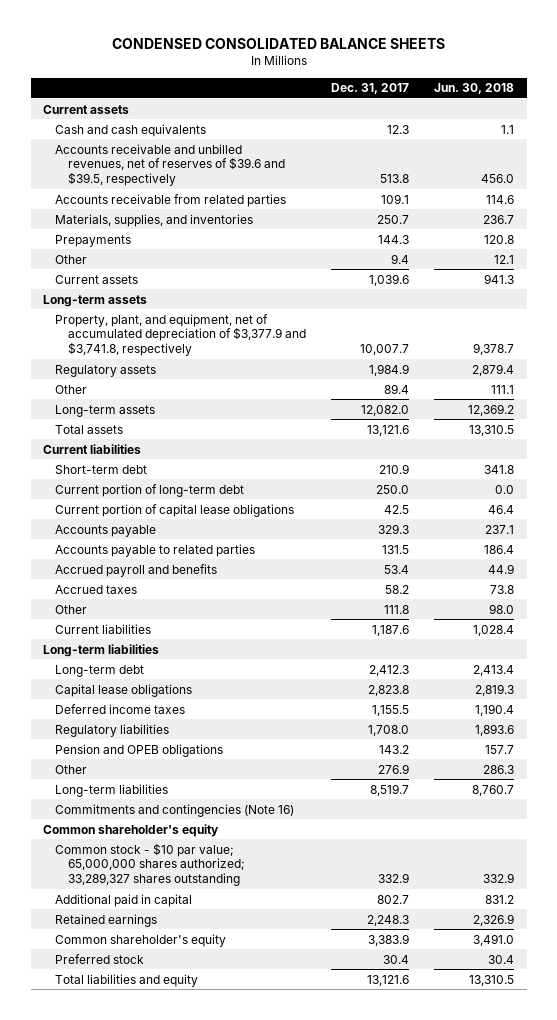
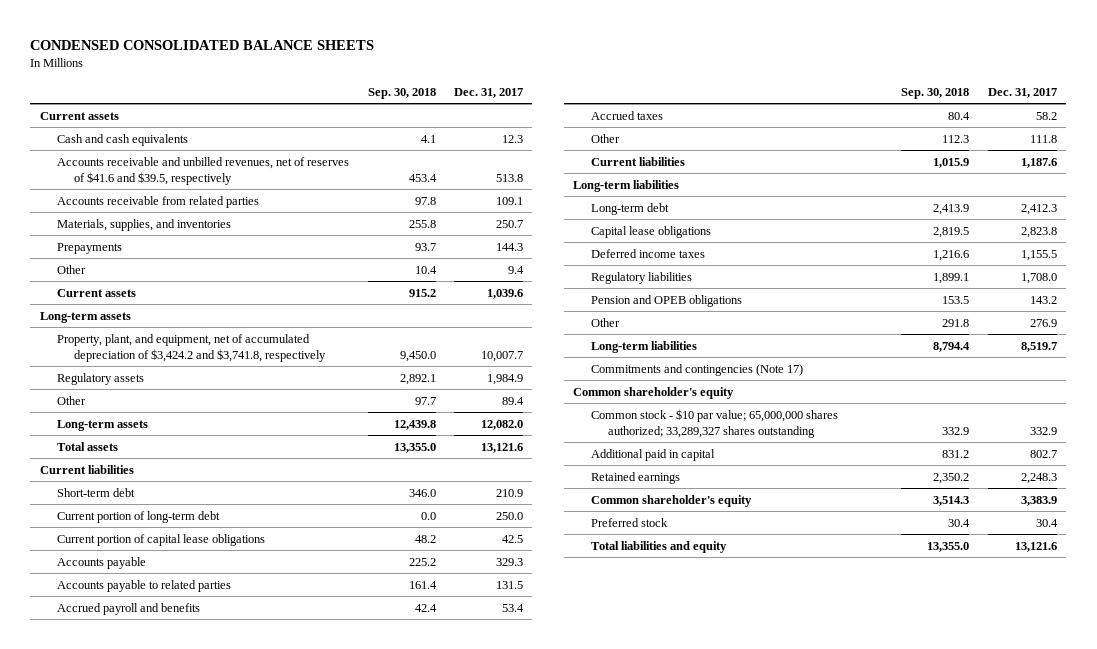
- | Dec. 31, 2017 | Jun. 30, 2018
+ | Sep. 30, 2018 | Dec. 31, 2017
- Accounts receivable and unbilled revenues, net of reserves of $39.6 and $39.5, respectively | 513.8 | 456.0
+ Accounts receivable and unbilled revenues, net of reserves of $41.6 and $39.5, respectively | 453.4 | 513.8
- Property, plant, and equipment, net of accumulated depreciation of $3,377.9 and $3,741.8, respectively | 10,007.7 | 9,378.7
+ Property, plant, and equipment, net of accumulated depreciation of $3,424.2 and $3,741.8, respectively | 9,450.0 | 10,007.7
- Commitments and contingencies (Note 16)
+ Commitments and contingencies (Note 17)

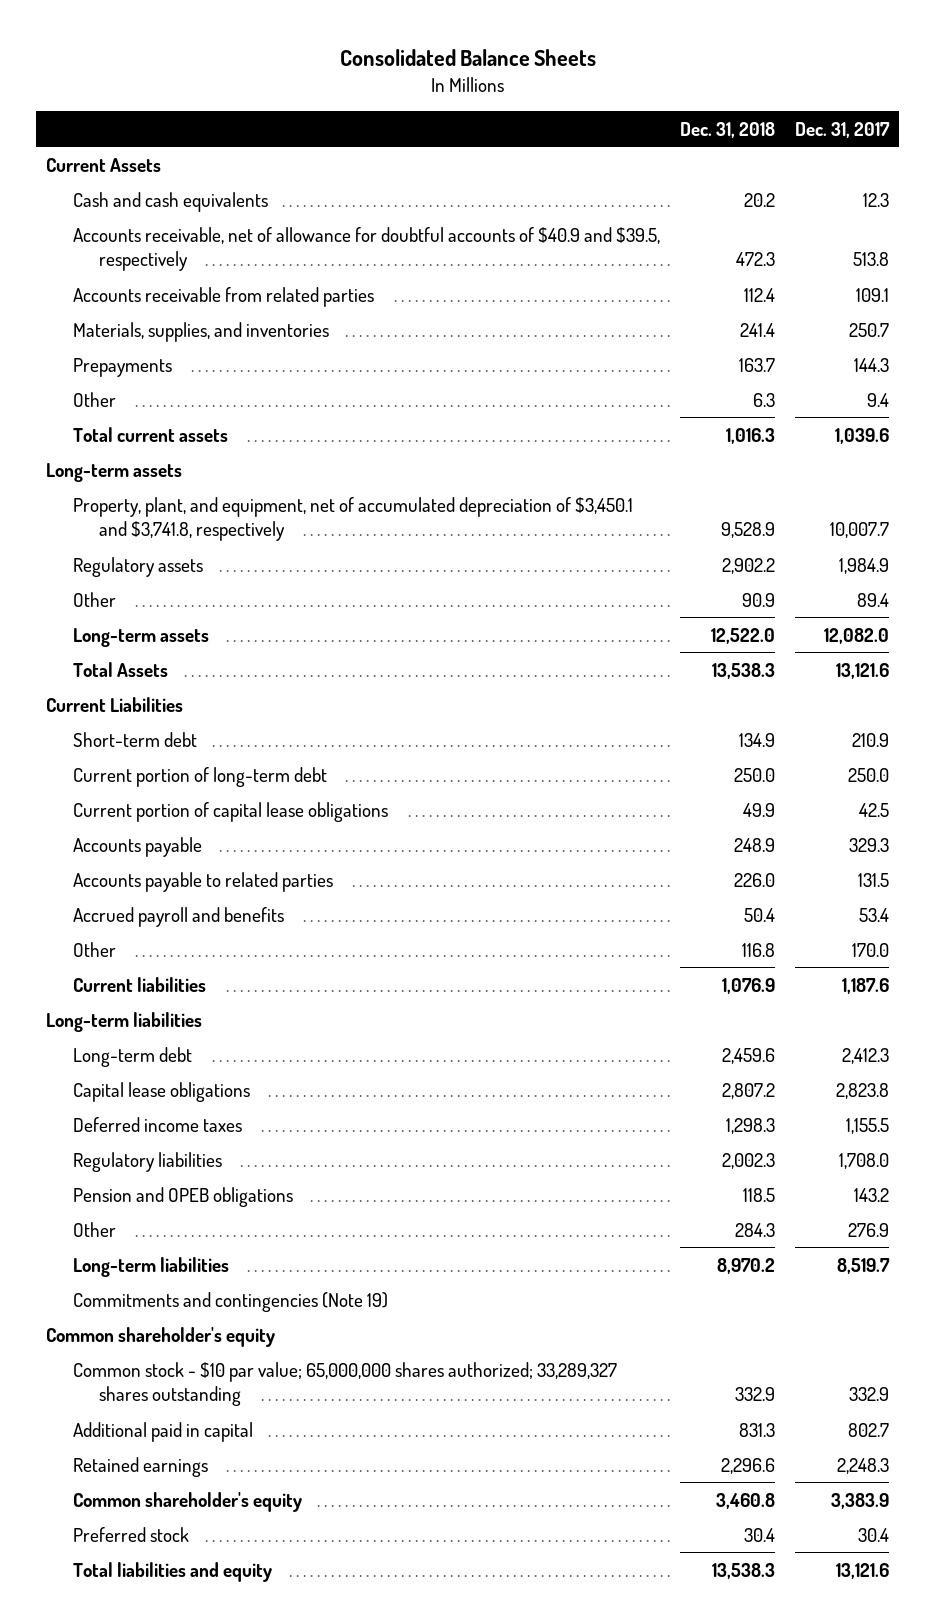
- CONDENSED CONSOLIDATED BALANCE SHEETS
+ Consolidated Balance Sheets
- | Sep. 30, 2018 | Dec. 31, 2017
+ | Dec. 31, 2018 | Dec. 31, 2017
- Current assets
+ Current Assets
- Accounts receivable and unbilled revenues, net of reserves of $41.6 and $39.5, respectively | 453.4 | 513.8
+ Accounts receivable, net of allowance for doubtful accounts of $40.9 and $39.5, respectively | 472.3 | 513.8
- Current assets | 915.2 | 1,039.6
+ Total current assets | 1,016.3 | 1,039.6
- Property, plant, and equipment, net of accumulated depreciation of $3,424.2 and $3,741.8, respectively | 9,450.0 | 10,007.7
+ Property, plant, and equipment, net of accumulated depreciation of $3,450.1 and $3,741.8, respectively | 9,528.9 | 10,007.7
- Total assets | 13,355.0 | 13,121.6
- Current liabilities
+ Total Assets | 13,538.3 | 13,121.6
+ Current Liabilities
- Accrued taxes | 80.4 | 58.2
- Other | 112.3 | 111.8
+ Other | 116.8 | 170.0
- Commitments and contingencies (Note 17)
+ Commitments and contingencies (Note 19)

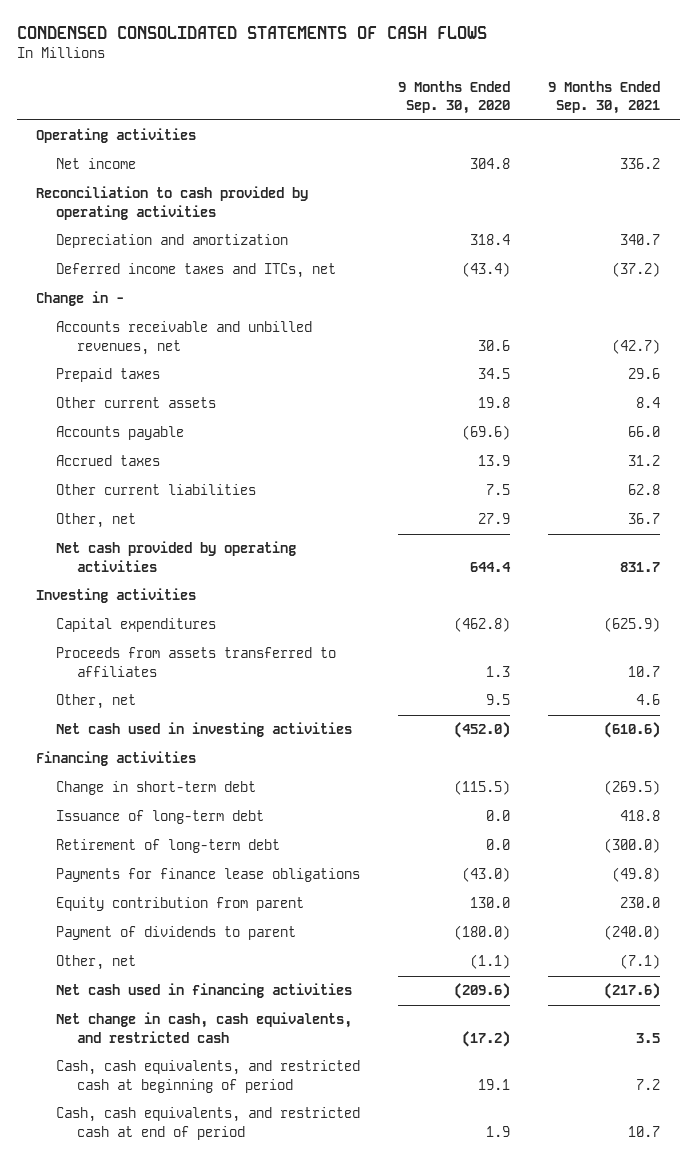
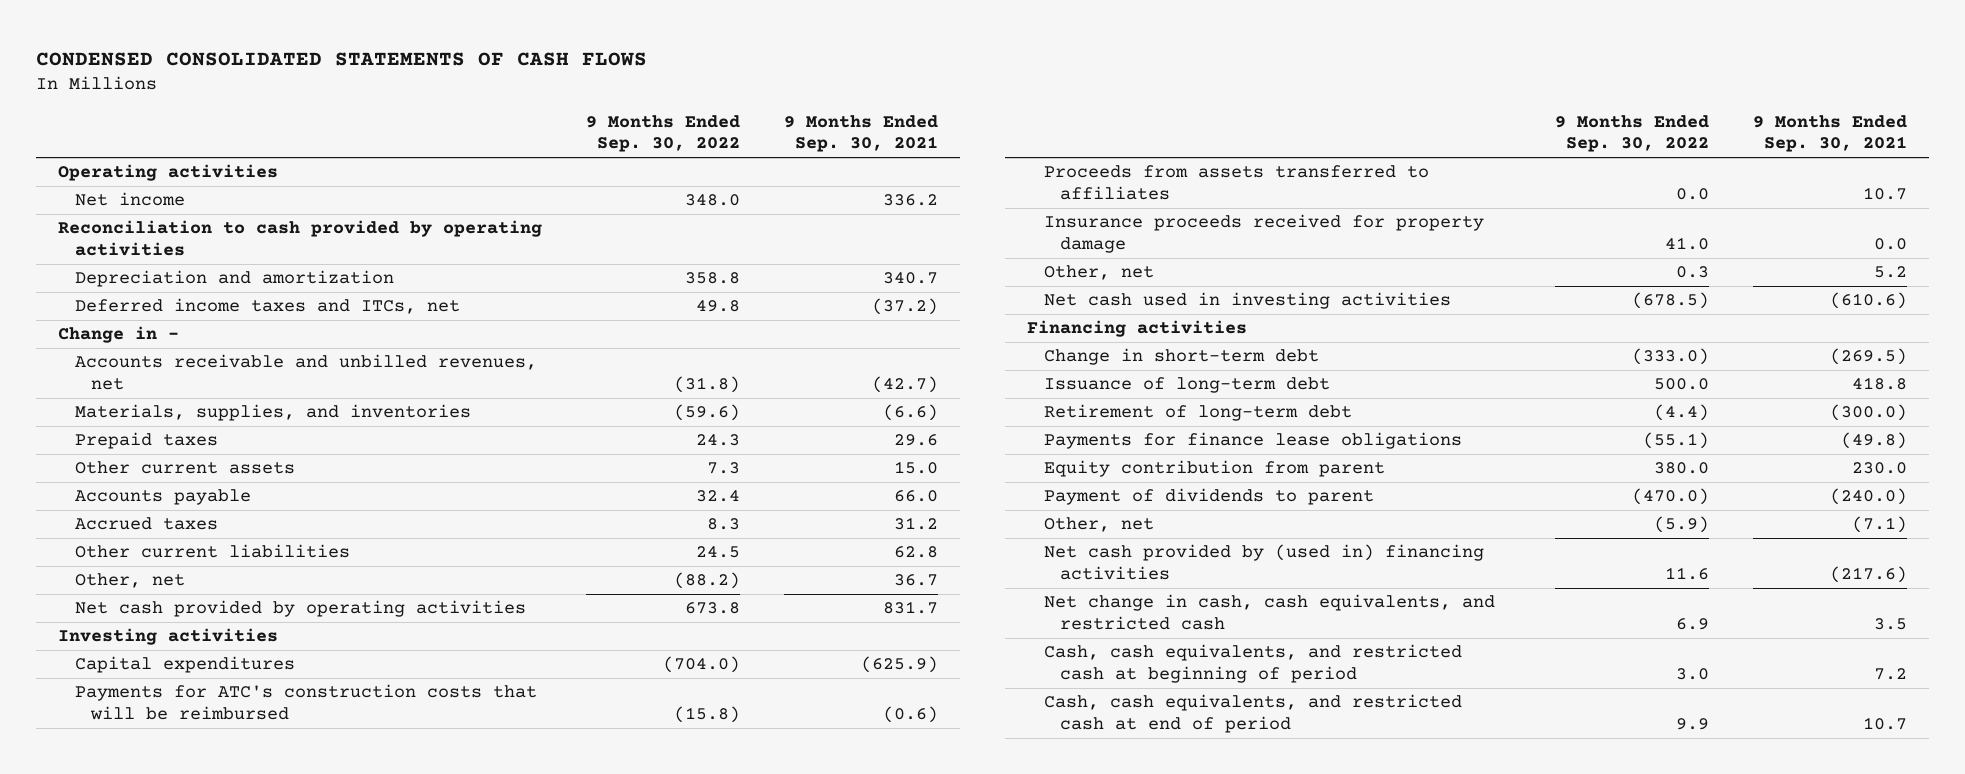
- | 9 Months Ended Sep. 30, 2020 | 9 Months Ended Sep. 30, 2021
+ | 9 Months Ended Sep. 30, 2022 | 9 Months Ended Sep. 30, 2021
+ Materials, supplies, and inventories | (59.6) | (6.6)
- Other current assets | 19.8 | 8.4
+ Other current assets | 7.3 | 15.0
+ Payments for ATC's construction costs that will be reimbursed | (15.8) | (0.6)
- Other, net | 9.5 | 4.6
+ Insurance proceeds received for property damage | 41.0 | 0.0
+ Other, net | 0.3 | 5.2
- Net cash used in financing activities | (209.6) | (217.6)
+ Net cash provided by (used in) financing activities | 11.6 | (217.6)

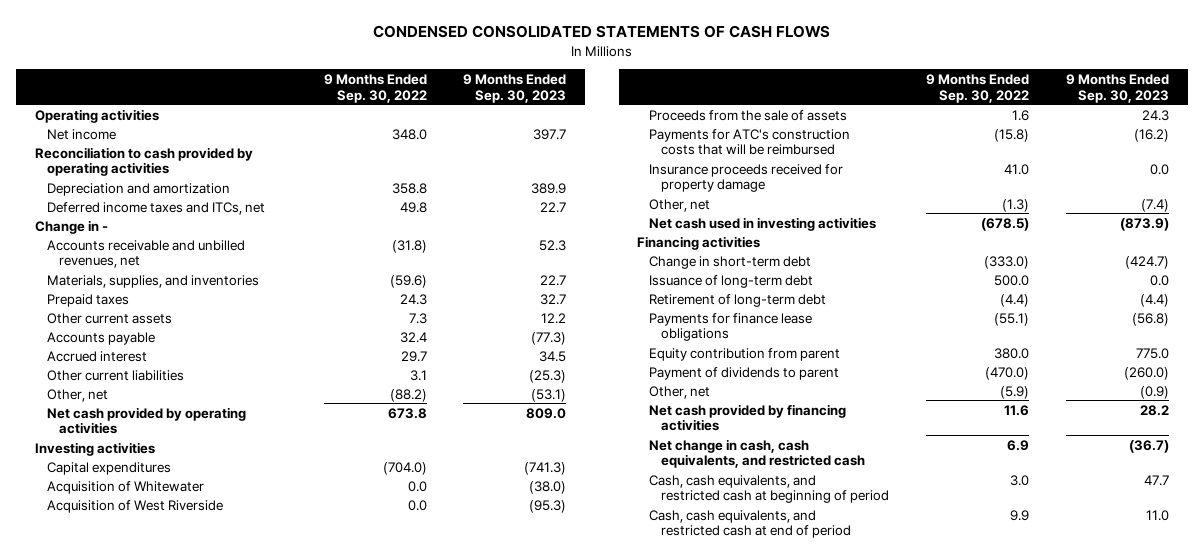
- | 9 Months Ended Sep. 30, 2022 | 9 Months Ended Sep. 30, 2021
+ | 9 Months Ended Sep. 30, 2022 | 9 Months Ended Sep. 30, 2023
- Accrued taxes | 8.3 | 31.2
- Other current liabilities | 24.5 | 62.8
+ Accrued interest | 29.7 | 34.5
+ Other current liabilities | 3.1 | (25.3)
+ Acquisition of Whitewater | 0.0 | (38.0)
+ Acquisition of West Riverside | 0.0 | (95.3)
+ Proceeds from the sale of assets | 1.6 | 24.3
- Proceeds from assets transferred to affiliates | 0.0 | 10.7
- Other, net | 0.3 | 5.2
+ Other, net | (1.3) | (7.4)
- Net cash provided by (used in) financing activities | 11.6 | (217.6)
+ Net cash provided by financing activities | 11.6 | 28.2

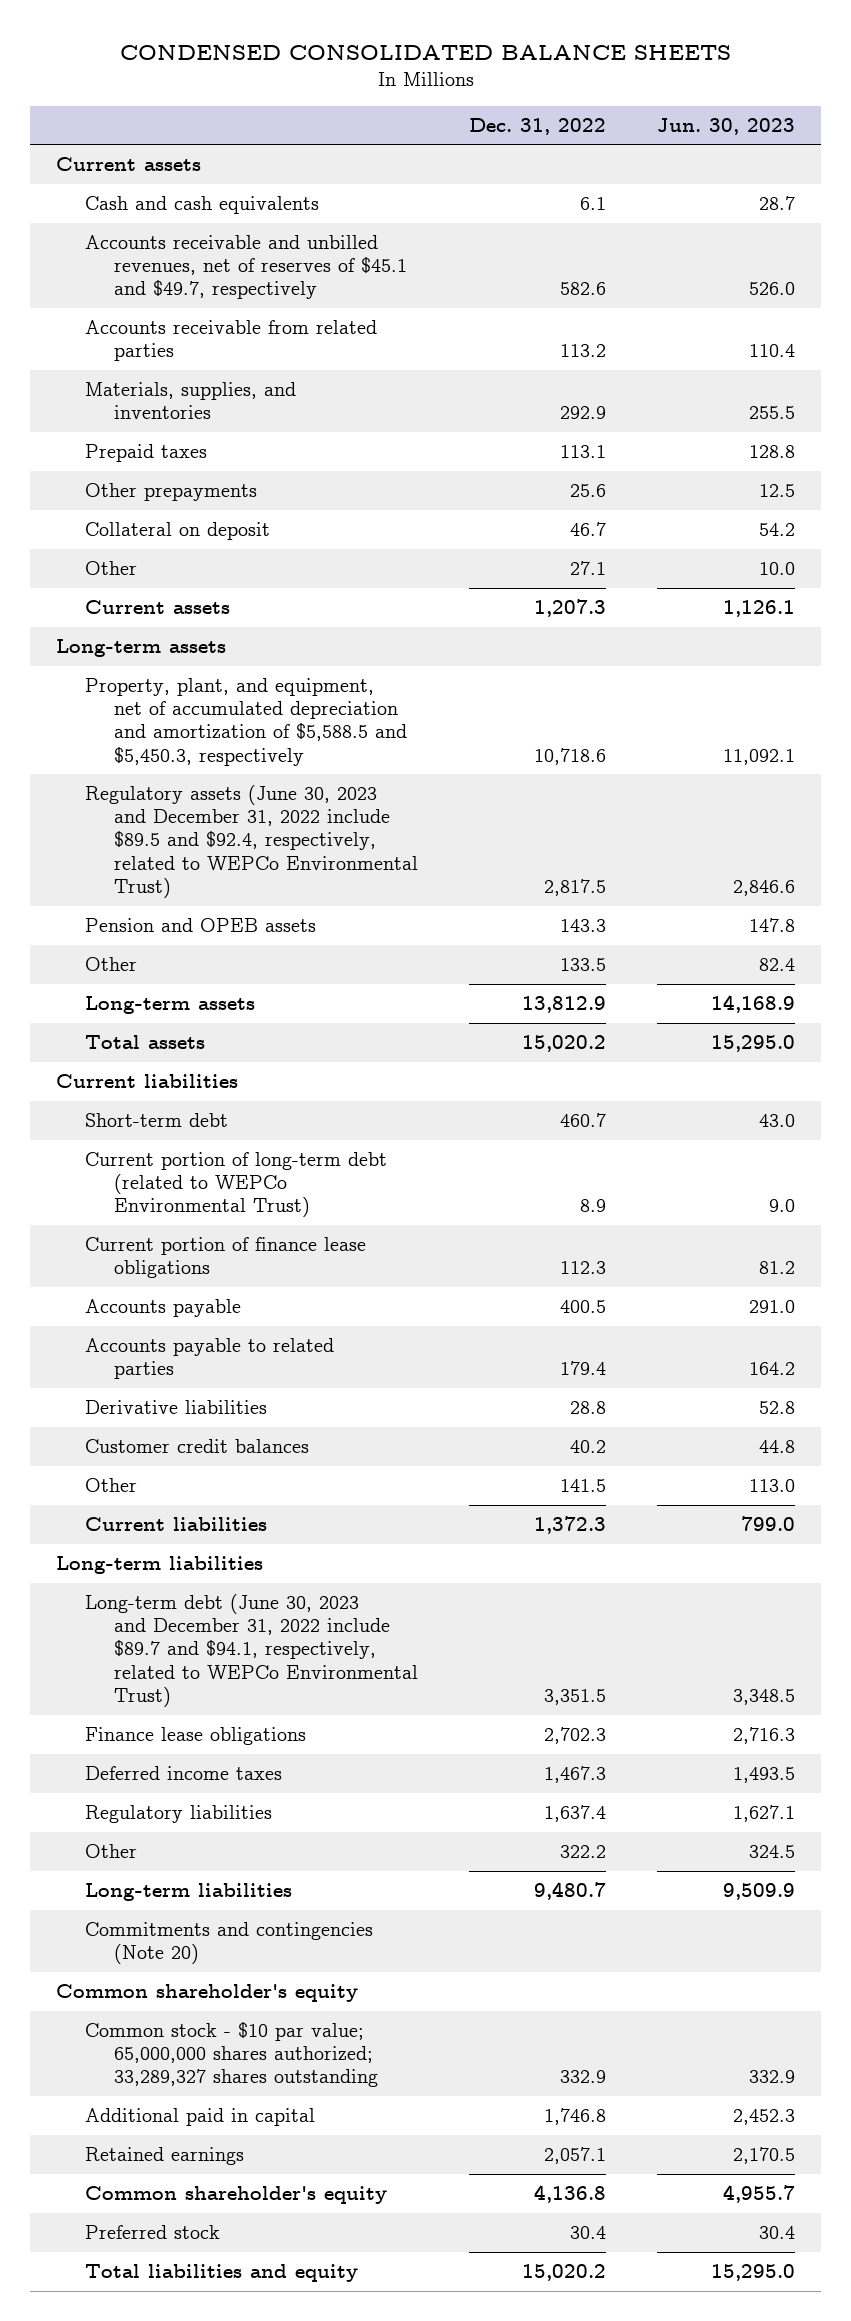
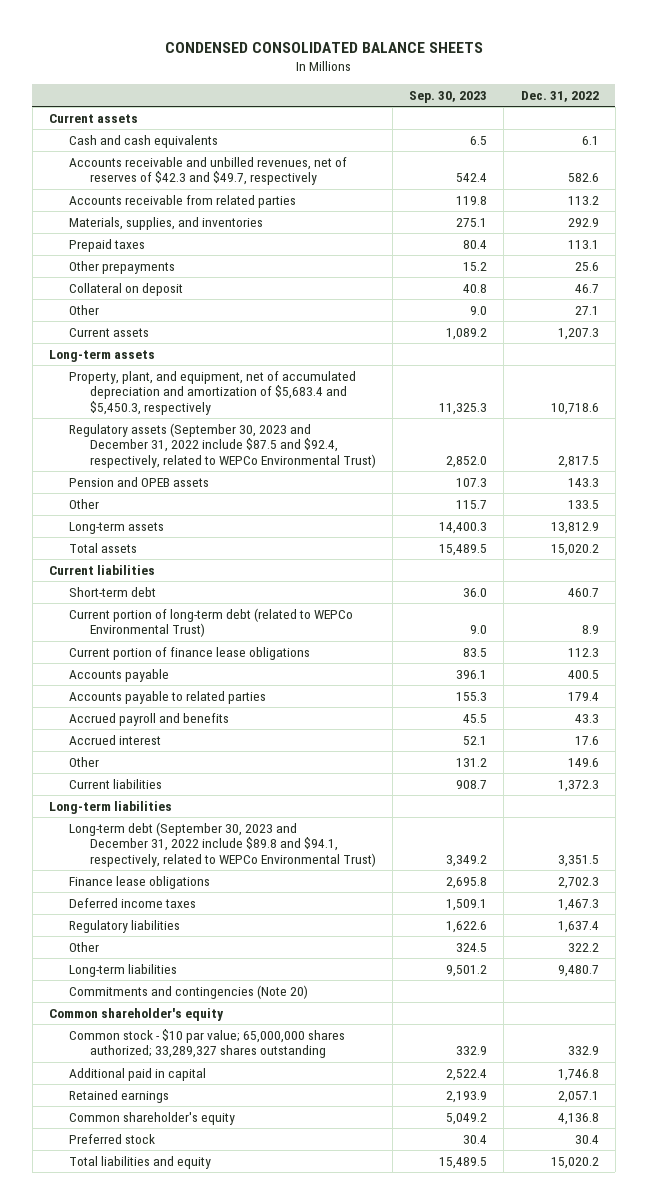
- | Dec. 31, 2022 | Jun. 30, 2023
+ | Sep. 30, 2023 | Dec. 31, 2022
- Accounts receivable and unbilled revenues, net of reserves of $45.1 and $49.7, respectively | 582.6 | 526.0
+ Accounts receivable and unbilled revenues, net of reserves of $42.3 and $49.7, respectively | 542.4 | 582.6
- Property, plant, and equipment, net of accumulated depreciation and amortization of $5,588.5 and $5,450.3, respectively | 10,718.6 | 11,092.1
- Regulatory assets (June 30, 2023 and December 31, 2022 include $89.5 and $92.4, respectively, related to WEPCo Environmental Trust) | 2,817.5 | 2,846.6
+ Property, plant, and equipment, net of accumulated depreciation and amortization of $5,683.4 and $5,450.3, respectively | 11,325.3 | 10,718.6
+ Regulatory assets (September 30, 2023 and December 31, 2022 include $87.5 and $92.4, respectively, related to WEPCo Environmental Trust) | 2,852.0 | 2,817.5
- Derivative liabilities | 28.8 | 52.8
- Customer credit balances | 40.2 | 44.8
- Other | 141.5 | 113.0
+ Accrued payroll and benefits | 45.5 | 43.3
+ Accrued interest | 52.1 | 17.6
+ Other | 131.2 | 149.6
- Long-term debt (June 30, 2023 and December 31, 2022 include $89.7 and $94.1, respectively, related to WEPCo Environmental Trust) | 3,351.5 | 3,348.5
+ Long-term debt (September 30, 2023 and December 31, 2022 include $89.8 and $94.1, respectively, related to WEPCo Environmental Trust) | 3,349.2 | 3,351.5

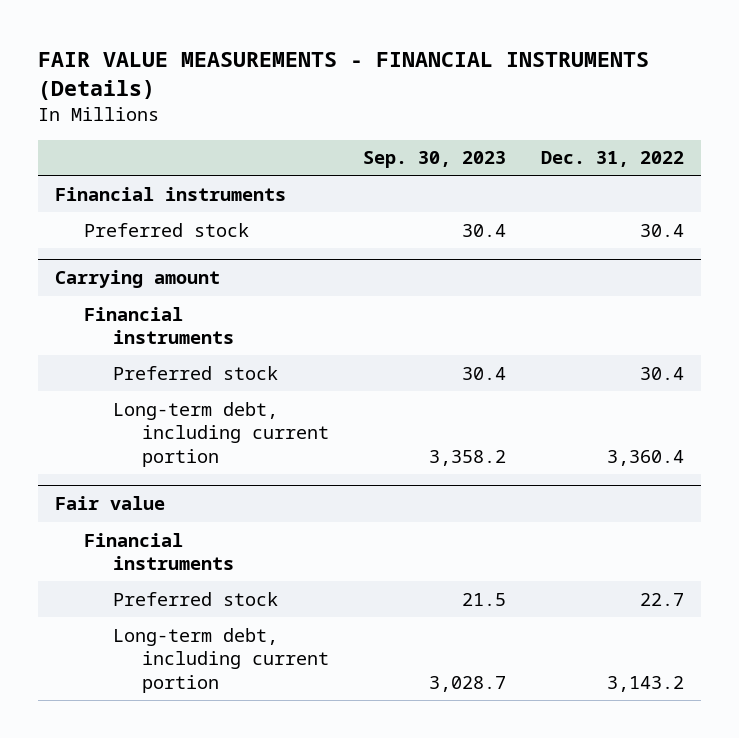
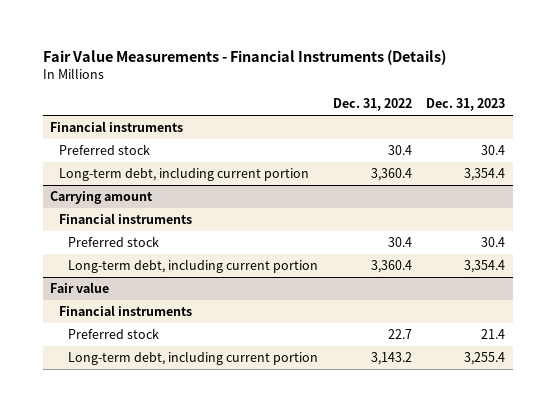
- FAIR VALUE MEASUREMENTS - FINANCIAL INSTRUMENTS (Details)
+ Fair Value Measurements - Financial Instruments (Details)
- | Sep. 30, 2023 | Dec. 31, 2022
+ | Dec. 31, 2022 | Dec. 31, 2023
+ Long-term debt, including current portion | 3,360.4 | 3,354.4

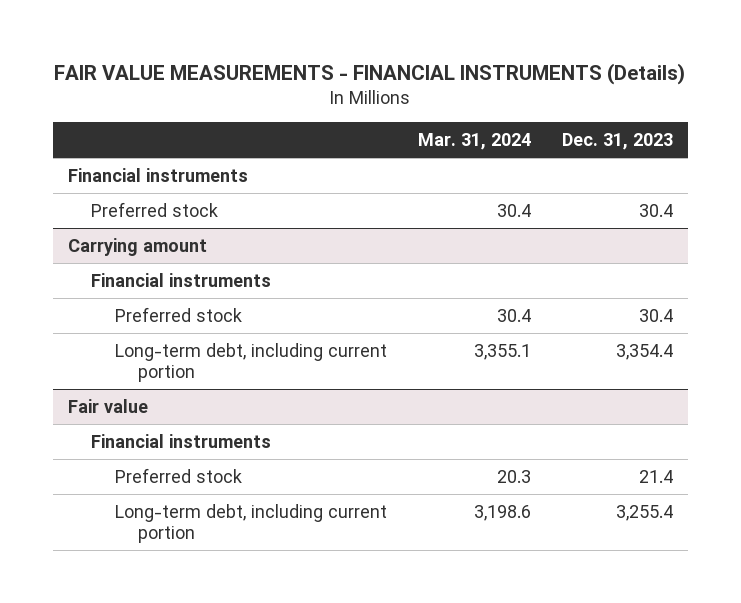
- Fair Value Measurements - Financial Instruments (Details)
+ FAIR VALUE MEASUREMENTS - FINANCIAL INSTRUMENTS (Details)
- | Dec. 31, 2022 | Dec. 31, 2023
+ | Mar. 31, 2024 | Dec. 31, 2023
- Long-term debt, including current portion | 3,360.4 | 3,354.4

